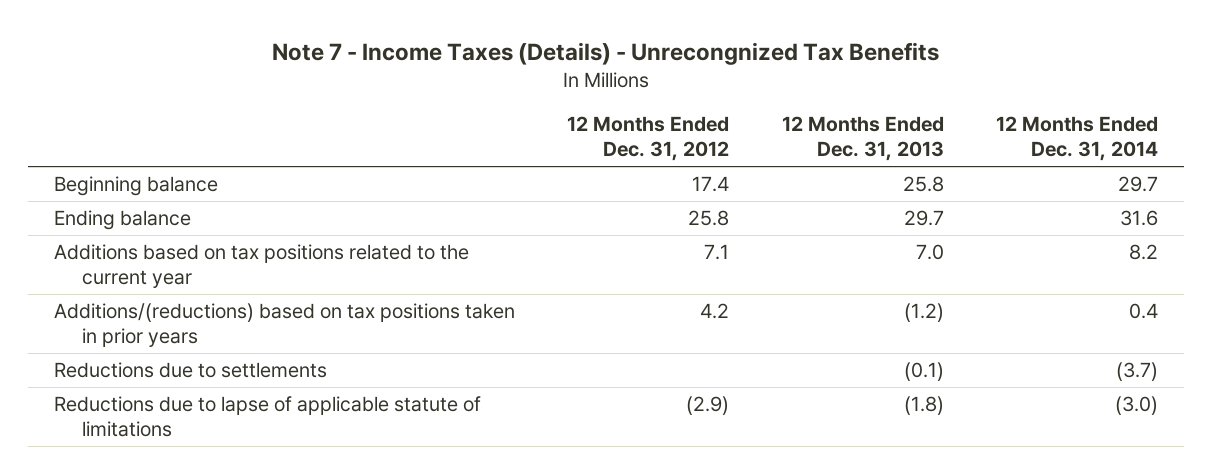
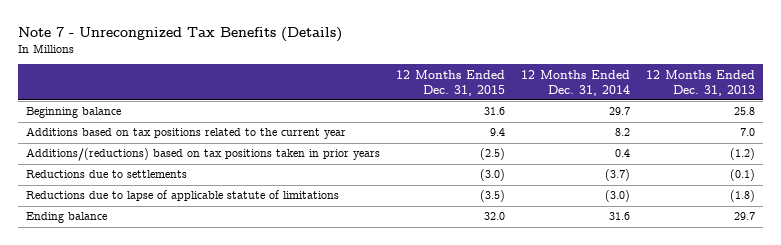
- Note 7 - Income Taxes (Details) - Unrecongnized Tax Benefits
+ Note 7 - Unrecongnized Tax Benefits (Details)
- | 12 Months Ended Dec. 31, 2012 | 12 Months Ended Dec. 31, 2013 | 12 Months Ended Dec. 31, 2014
+ | 12 Months Ended Dec. 31, 2015 | 12 Months Ended Dec. 31, 2014 | 12 Months Ended Dec. 31, 2013
moved down: Ending balance | 32.0 | 31.6 | 29.7

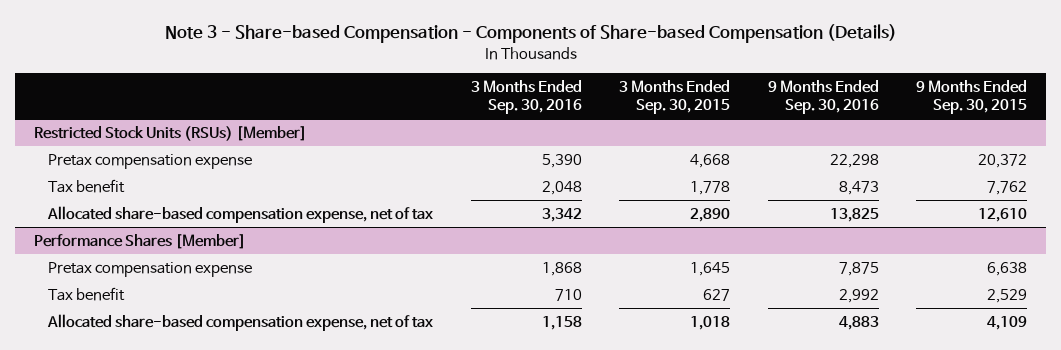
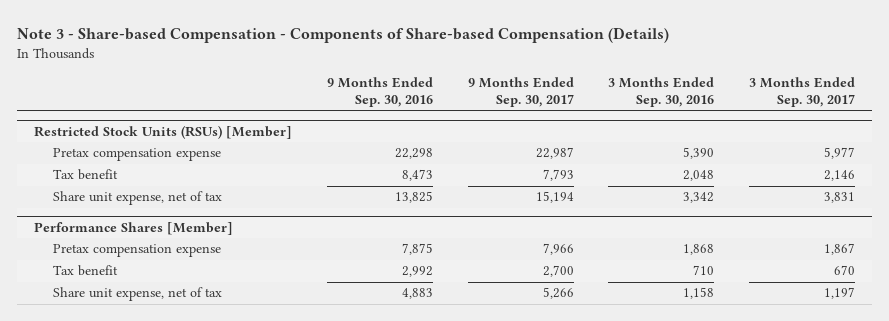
- | 3 Months Ended Sep. 30, 2016 | 3 Months Ended Sep. 30, 2015 | 9 Months Ended Sep. 30, 2016 | 9 Months Ended Sep. 30, 2015
+ | 9 Months Ended Sep. 30, 2016 | 9 Months Ended Sep. 30, 2017 | 3 Months Ended Sep. 30, 2016 | 3 Months Ended Sep. 30, 2017
@ Restricted Stock Units (RSUs) [Member]
- Allocated share-based compensation expense, net of tax | 3,342 | 2,890 | 13,825 | 12,610
+ Share unit expense, net of tax | 13,825 | 15,194 | 3,342 | 3,831
@ Performance Shares [Member]
- Allocated share-based compensation expense, net of tax | 1,158 | 1,018 | 4,883 | 4,109
+ Share unit expense, net of tax | 4,883 | 5,266 | 1,158 | 1,197

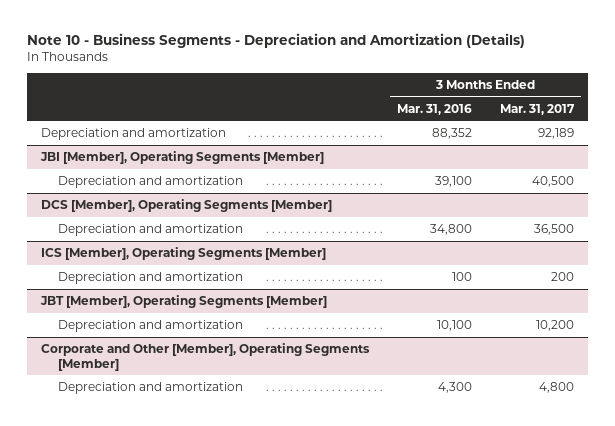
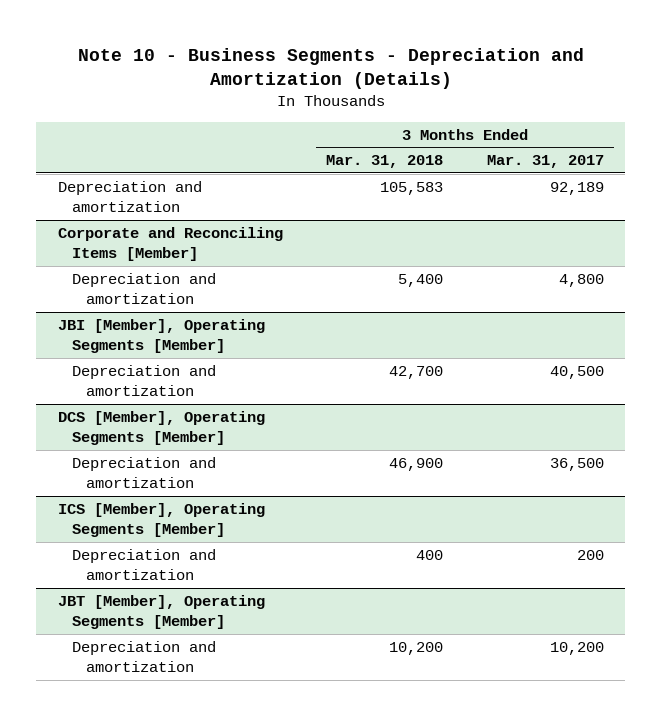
- | 3 Months Ended Mar. 31, 2016 | 3 Months Ended Mar. 31, 2017
+ | 3 Months Ended Mar. 31, 2018 | 3 Months Ended Mar. 31, 2017
+ Corporate and Reconciling Items [Member]
+ Depreciation and amortization | 5,400 | 4,800
- Corporate and Other [Member], Operating Segments [Member]
- Depreciation and amortization | 4,300 | 4,800

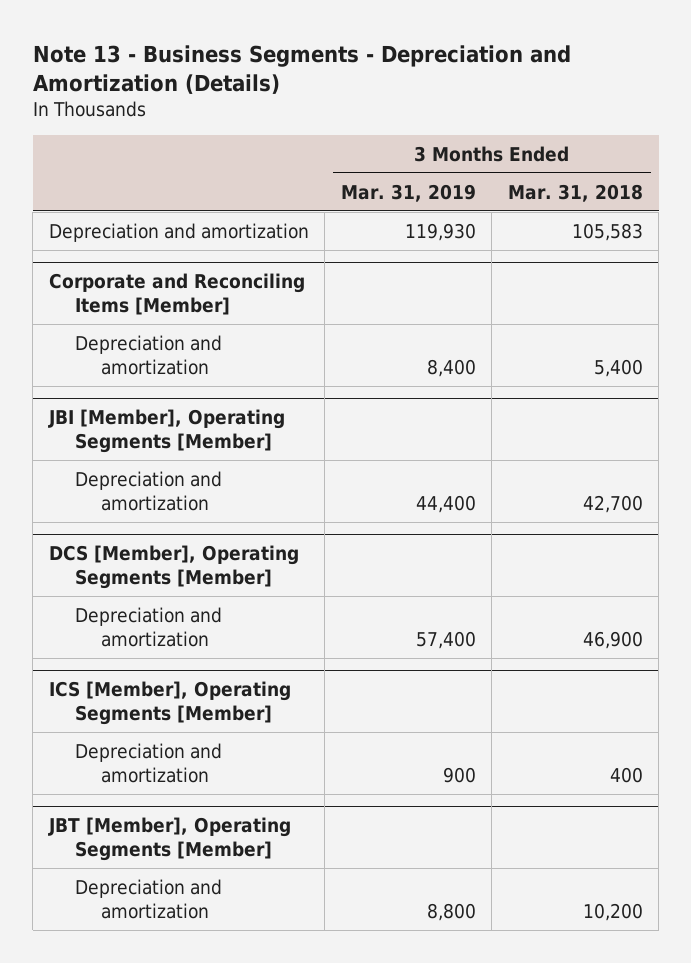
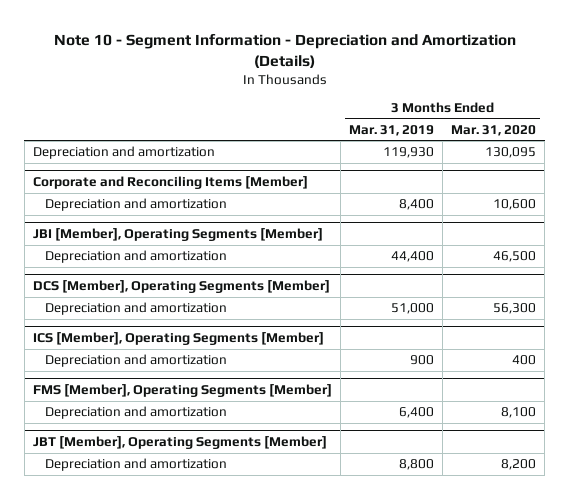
- Note 13 - Business Segments - Depreciation and Amortization (Details)
+ Note 10 - Segment Information - Depreciation and Amortization (Details)
- | 3 Months Ended Mar. 31, 2019 | 3 Months Ended Mar. 31, 2018
+ | 3 Months Ended Mar. 31, 2019 | 3 Months Ended Mar. 31, 2020
@ DCS [Member], Operating Segments [Member]
- Depreciation and amortization | 57,400 | 46,900
+ Depreciation and amortization | 51,000 | 56,300
+ FMS [Member], Operating Segments [Member]
+ Depreciation and amortization | 6,400 | 8,100

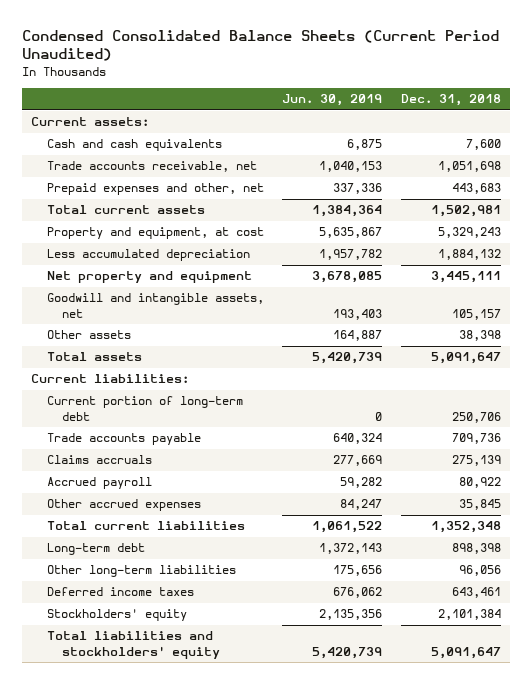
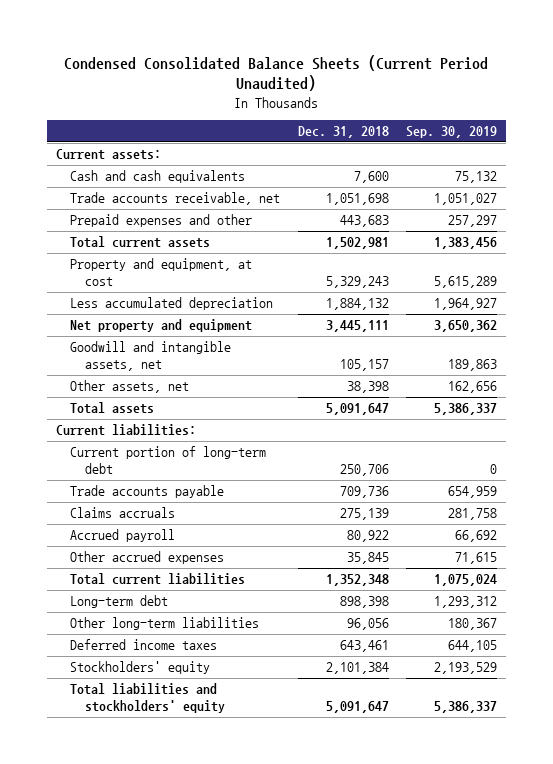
- | Jun. 30, 2019 | Dec. 31, 2018
+ | Dec. 31, 2018 | Sep. 30, 2019
- Prepaid expenses and other, net | 337,336 | 443,683
+ Prepaid expenses and other | 443,683 | 257,297
- Other assets | 164,887 | 38,398
+ Other assets, net | 38,398 | 162,656

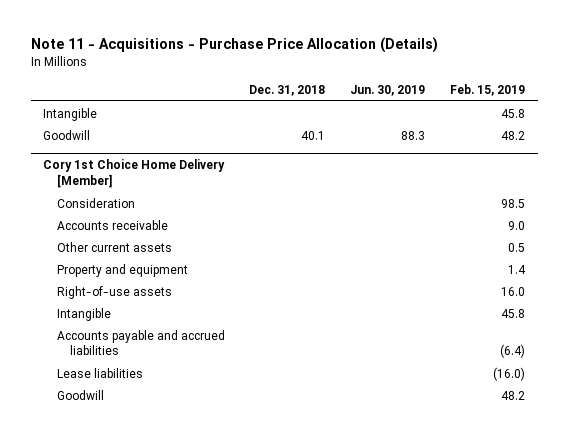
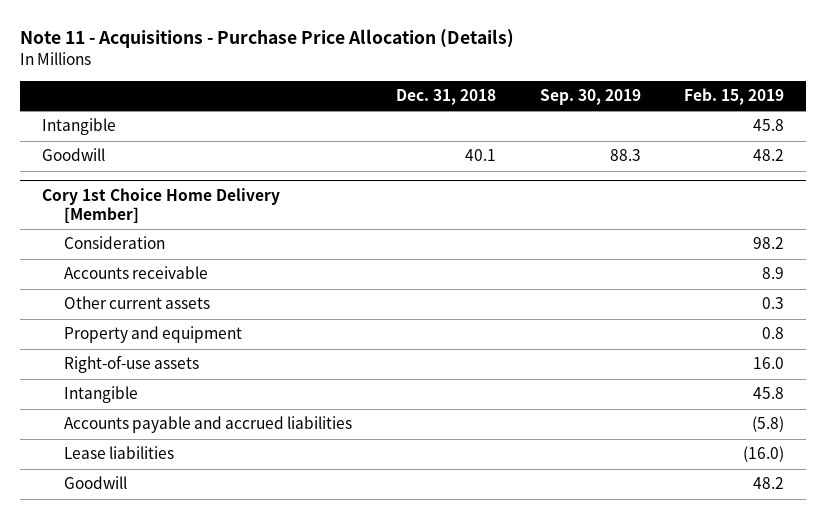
- | Dec. 31, 2018 | Jun. 30, 2019 | Feb. 15, 2019
+ | Dec. 31, 2018 | Sep. 30, 2019 | Feb. 15, 2019
@ Cory 1st Choice Home Delivery [Member]
- Consideration | | | 98.5
- Accounts receivable | | | 9.0
- Other current assets | | | 0.5
- Property and equipment | | | 1.4
+ Consideration | | | 98.2
+ Accounts receivable | | | 8.9
+ Other current assets | | | 0.3
+ Property and equipment | | | 0.8
- Accounts payable and accrued liabilities | | | (6.4)
+ Accounts payable and accrued liabilities | | | (5.8)

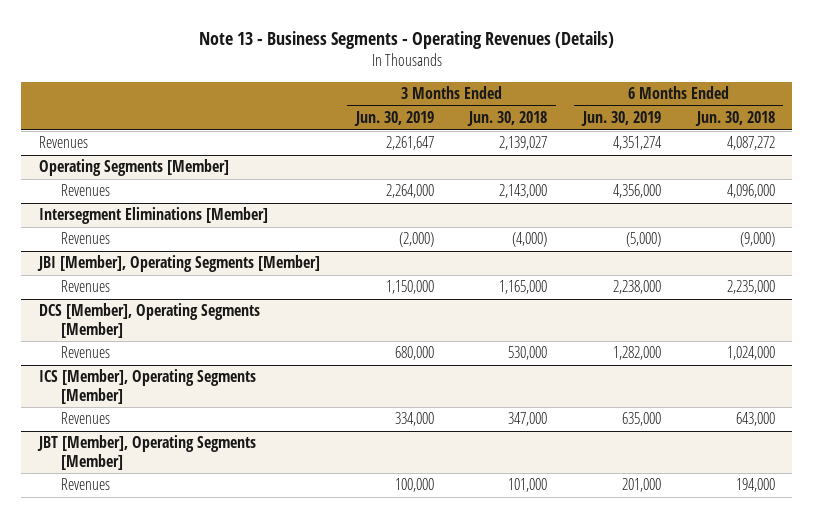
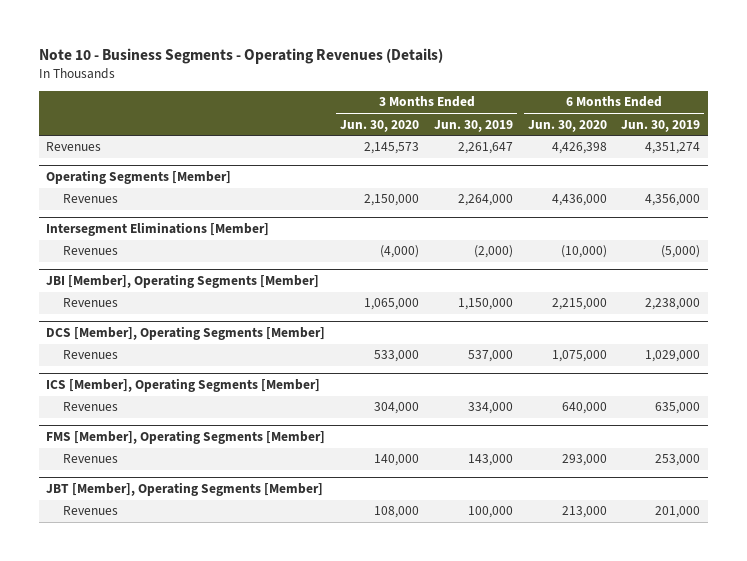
- Note 13 - Business Segments - Operating Revenues (Details)
+ Note 10 - Business Segments - Operating Revenues (Details)
- | 3 Months Ended Jun. 30, 2019 | 3 Months Ended Jun. 30, 2018 | 6 Months Ended Jun. 30, 2019 | 6 Months Ended Jun. 30, 2018
+ | 3 Months Ended Jun. 30, 2020 | 3 Months Ended Jun. 30, 2019 | 6 Months Ended Jun. 30, 2020 | 6 Months Ended Jun. 30, 2019
@ DCS [Member], Operating Segments [Member]
- Revenues | 680,000 | 530,000 | 1,282,000 | 1,024,000
+ Revenues | 533,000 | 537,000 | 1,075,000 | 1,029,000
+ FMS [Member], Operating Segments [Member]
+ Revenues | 140,000 | 143,000 | 293,000 | 253,000

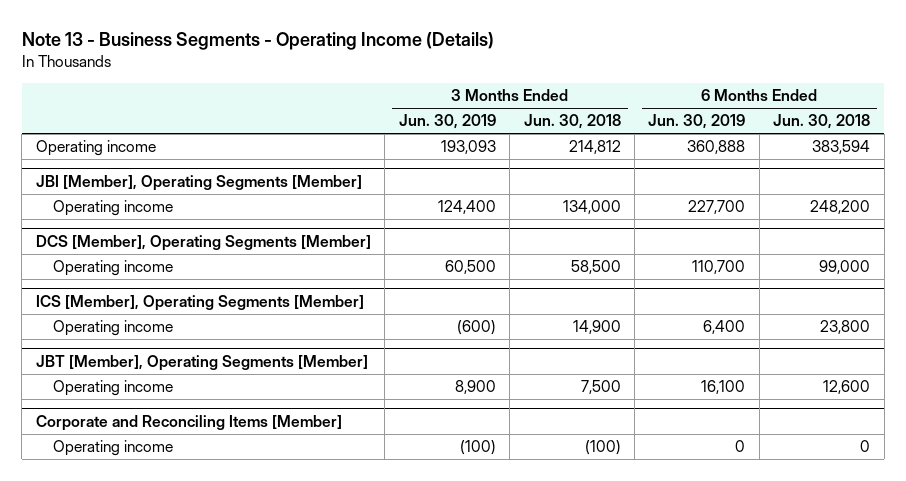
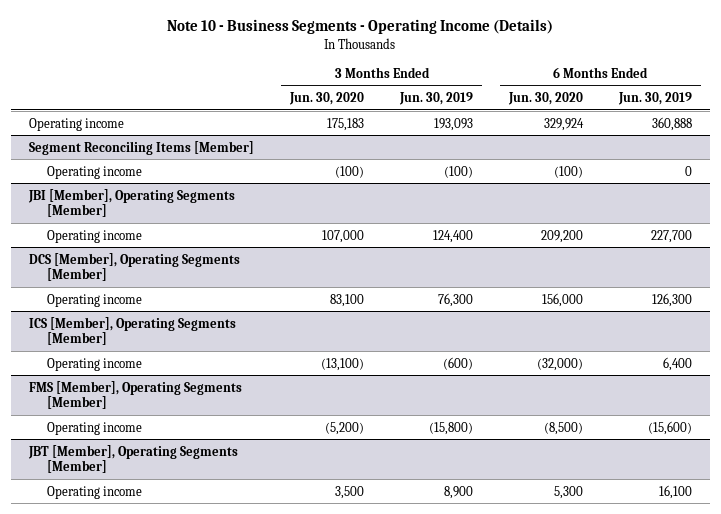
- Note 13 - Business Segments - Operating Income (Details)
+ Note 10 - Business Segments - Operating Income (Details)
- | 3 Months Ended Jun. 30, 2019 | 3 Months Ended Jun. 30, 2018 | 6 Months Ended Jun. 30, 2019 | 6 Months Ended Jun. 30, 2018
+ | 3 Months Ended Jun. 30, 2020 | 3 Months Ended Jun. 30, 2019 | 6 Months Ended Jun. 30, 2020 | 6 Months Ended Jun. 30, 2019
+ Segment Reconciling Items [Member]
+ Operating income | (100) | (100) | (100) | 0
@ DCS [Member], Operating Segments [Member]
- Operating income | 60,500 | 58,500 | 110,700 | 99,000
+ Operating income | 83,100 | 76,300 | 156,000 | 126,300
+ FMS [Member], Operating Segments [Member]
+ Operating income | (5,200) | (15,800) | (8,500) | (15,600)
- Corporate and Reconciling Items [Member]
- Operating income | (100) | (100) | 0 | 0

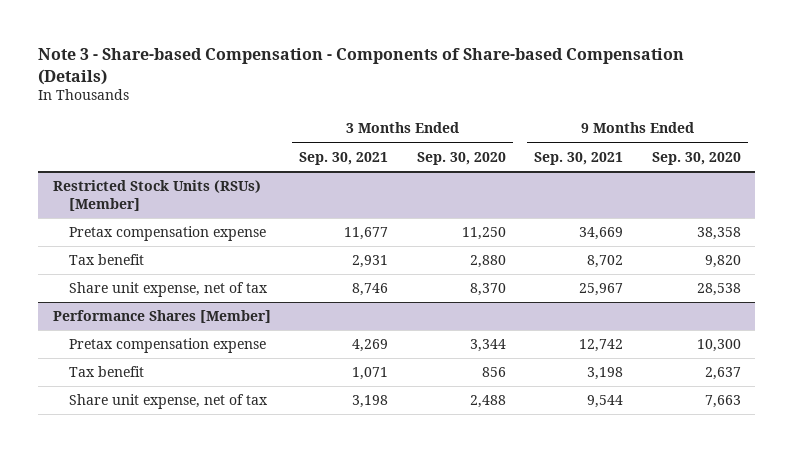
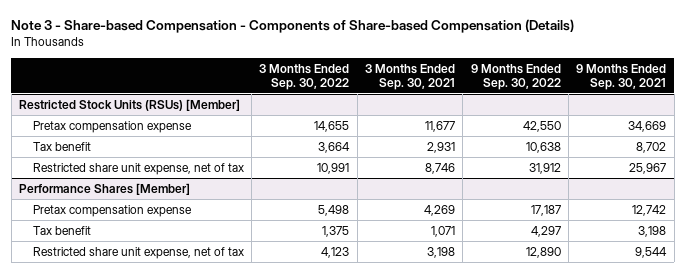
- | 3 Months Ended Sep. 30, 2021 | 3 Months Ended Sep. 30, 2020 | 9 Months Ended Sep. 30, 2021 | 9 Months Ended Sep. 30, 2020
+ | 3 Months Ended Sep. 30, 2022 | 3 Months Ended Sep. 30, 2021 | 9 Months Ended Sep. 30, 2022 | 9 Months Ended Sep. 30, 2021
@ Restricted Stock Units (RSUs) [Member]
- Share unit expense, net of tax | 8,746 | 8,370 | 25,967 | 28,538
+ Restricted share unit expense, net of tax | 10,991 | 8,746 | 31,912 | 25,967
@ Performance Shares [Member]
- Share unit expense, net of tax | 3,198 | 2,488 | 9,544 | 7,663
+ Restricted share unit expense, net of tax | 4,123 | 3,198 | 12,890 | 9,544

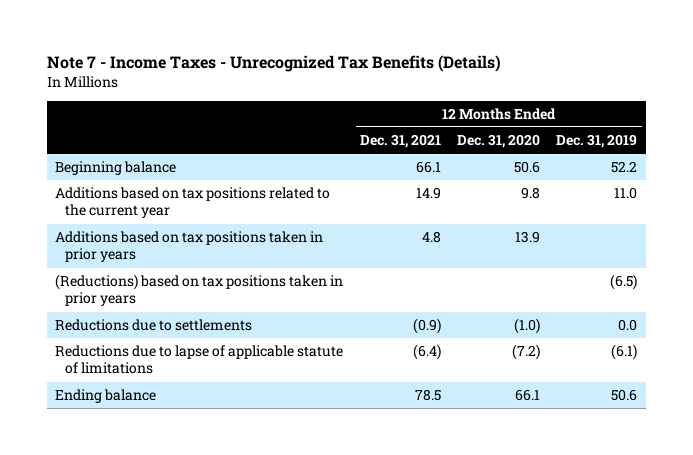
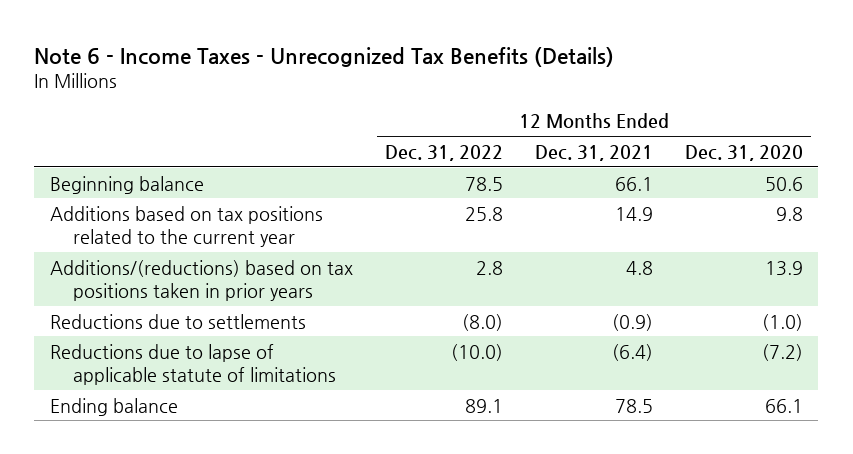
- Note 7 - Income Taxes - Unrecognized Tax Benefits (Details)
+ Note 6 - Income Taxes - Unrecognized Tax Benefits (Details)
- | 12 Months Ended Dec. 31, 2021 | 12 Months Ended Dec. 31, 2020 | 12 Months Ended Dec. 31, 2019
+ | 12 Months Ended Dec. 31, 2022 | 12 Months Ended Dec. 31, 2021 | 12 Months Ended Dec. 31, 2020
- Additions based on tax positions taken in prior years | 4.8 | 13.9 |
- (Reductions) based on tax positions taken in prior years | | | (6.5)
+ Additions/(reductions) based on tax positions taken in prior years | 2.8 | 4.8 | 13.9

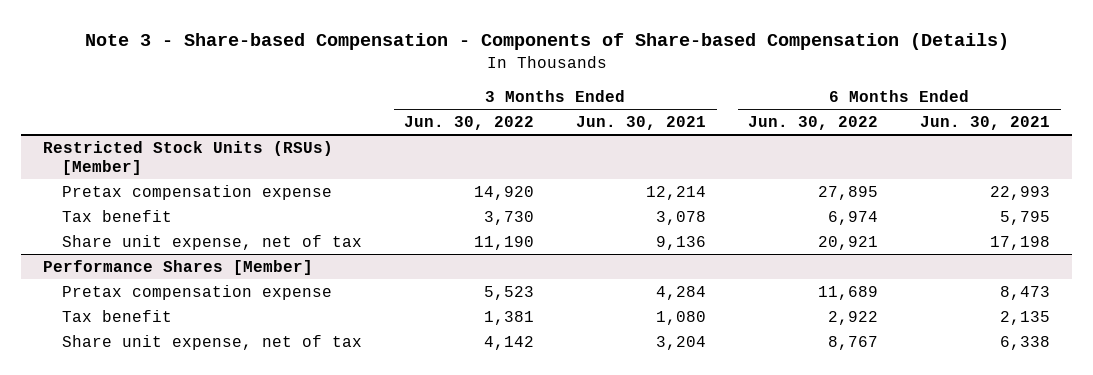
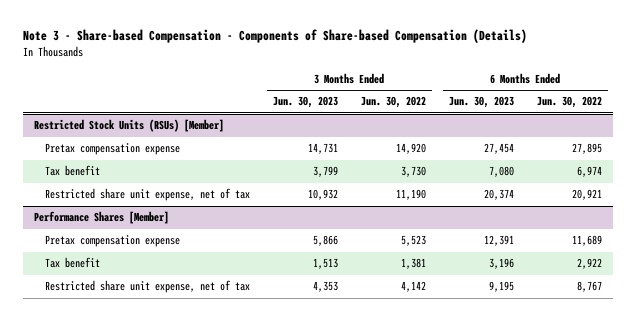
- | 3 Months Ended Jun. 30, 2022 | 3 Months Ended Jun. 30, 2021 | 6 Months Ended Jun. 30, 2022 | 6 Months Ended Jun. 30, 2021
+ | 3 Months Ended Jun. 30, 2023 | 3 Months Ended Jun. 30, 2022 | 6 Months Ended Jun. 30, 2023 | 6 Months Ended Jun. 30, 2022
@ Restricted Stock Units (RSUs) [Member]
- Share unit expense, net of tax | 11,190 | 9,136 | 20,921 | 17,198
+ Restricted share unit expense, net of tax | 10,932 | 11,190 | 20,374 | 20,921
@ Performance Shares [Member]
- Share unit expense, net of tax | 4,142 | 3,204 | 8,767 | 6,338
+ Restricted share unit expense, net of tax | 4,353 | 4,142 | 9,195 | 8,767

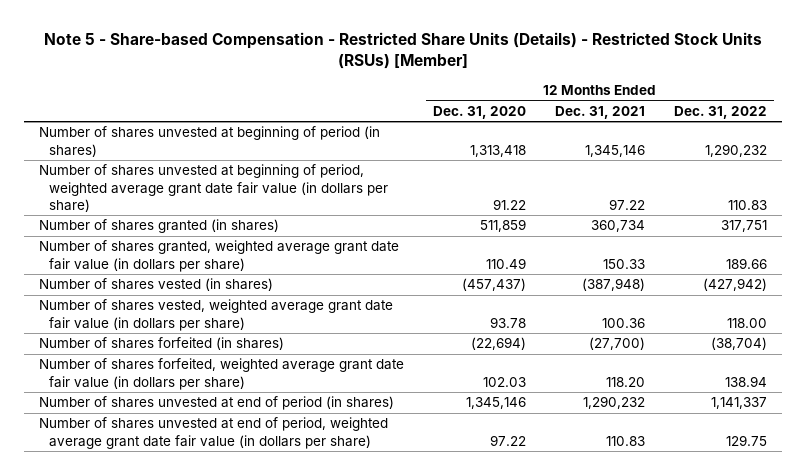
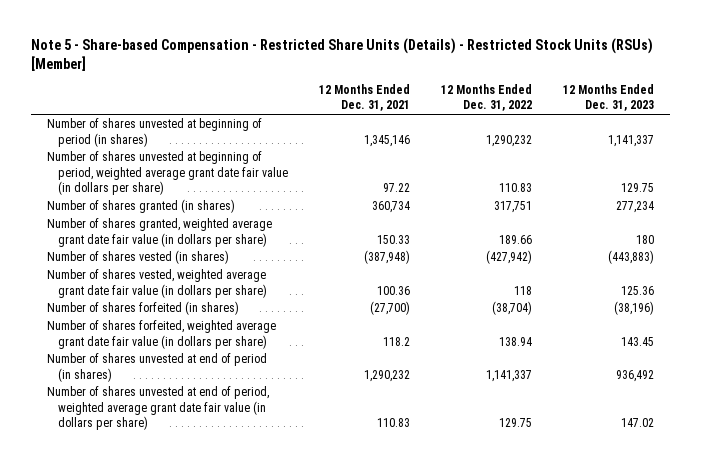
- | 12 Months Ended Dec. 31, 2020 | 12 Months Ended Dec. 31, 2021 | 12 Months Ended Dec. 31, 2022
+ | 12 Months Ended Dec. 31, 2021 | 12 Months Ended Dec. 31, 2022 | 12 Months Ended Dec. 31, 2023
- Number of shares vested, weighted average grant date fair value (in dollars per share) | 93.78 | 100.36 | 118.00
+ Number of shares vested, weighted average grant date fair value (in dollars per share) | 100.36 | 118 | 125.36
- Number of shares forfeited, weighted average grant date fair value (in dollars per share) | 102.03 | 118.20 | 138.94
+ Number of shares forfeited, weighted average grant date fair value (in dollars per share) | 118.2 | 138.94 | 143.45

